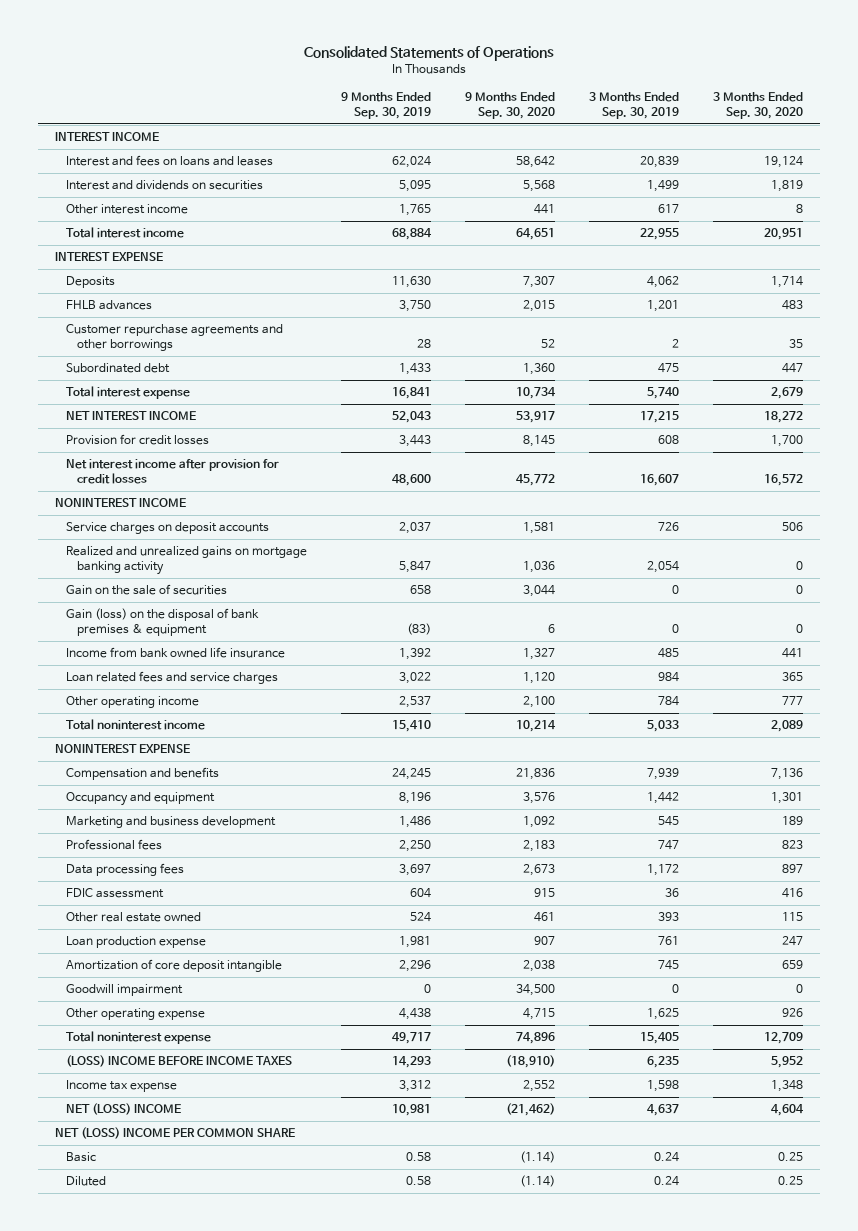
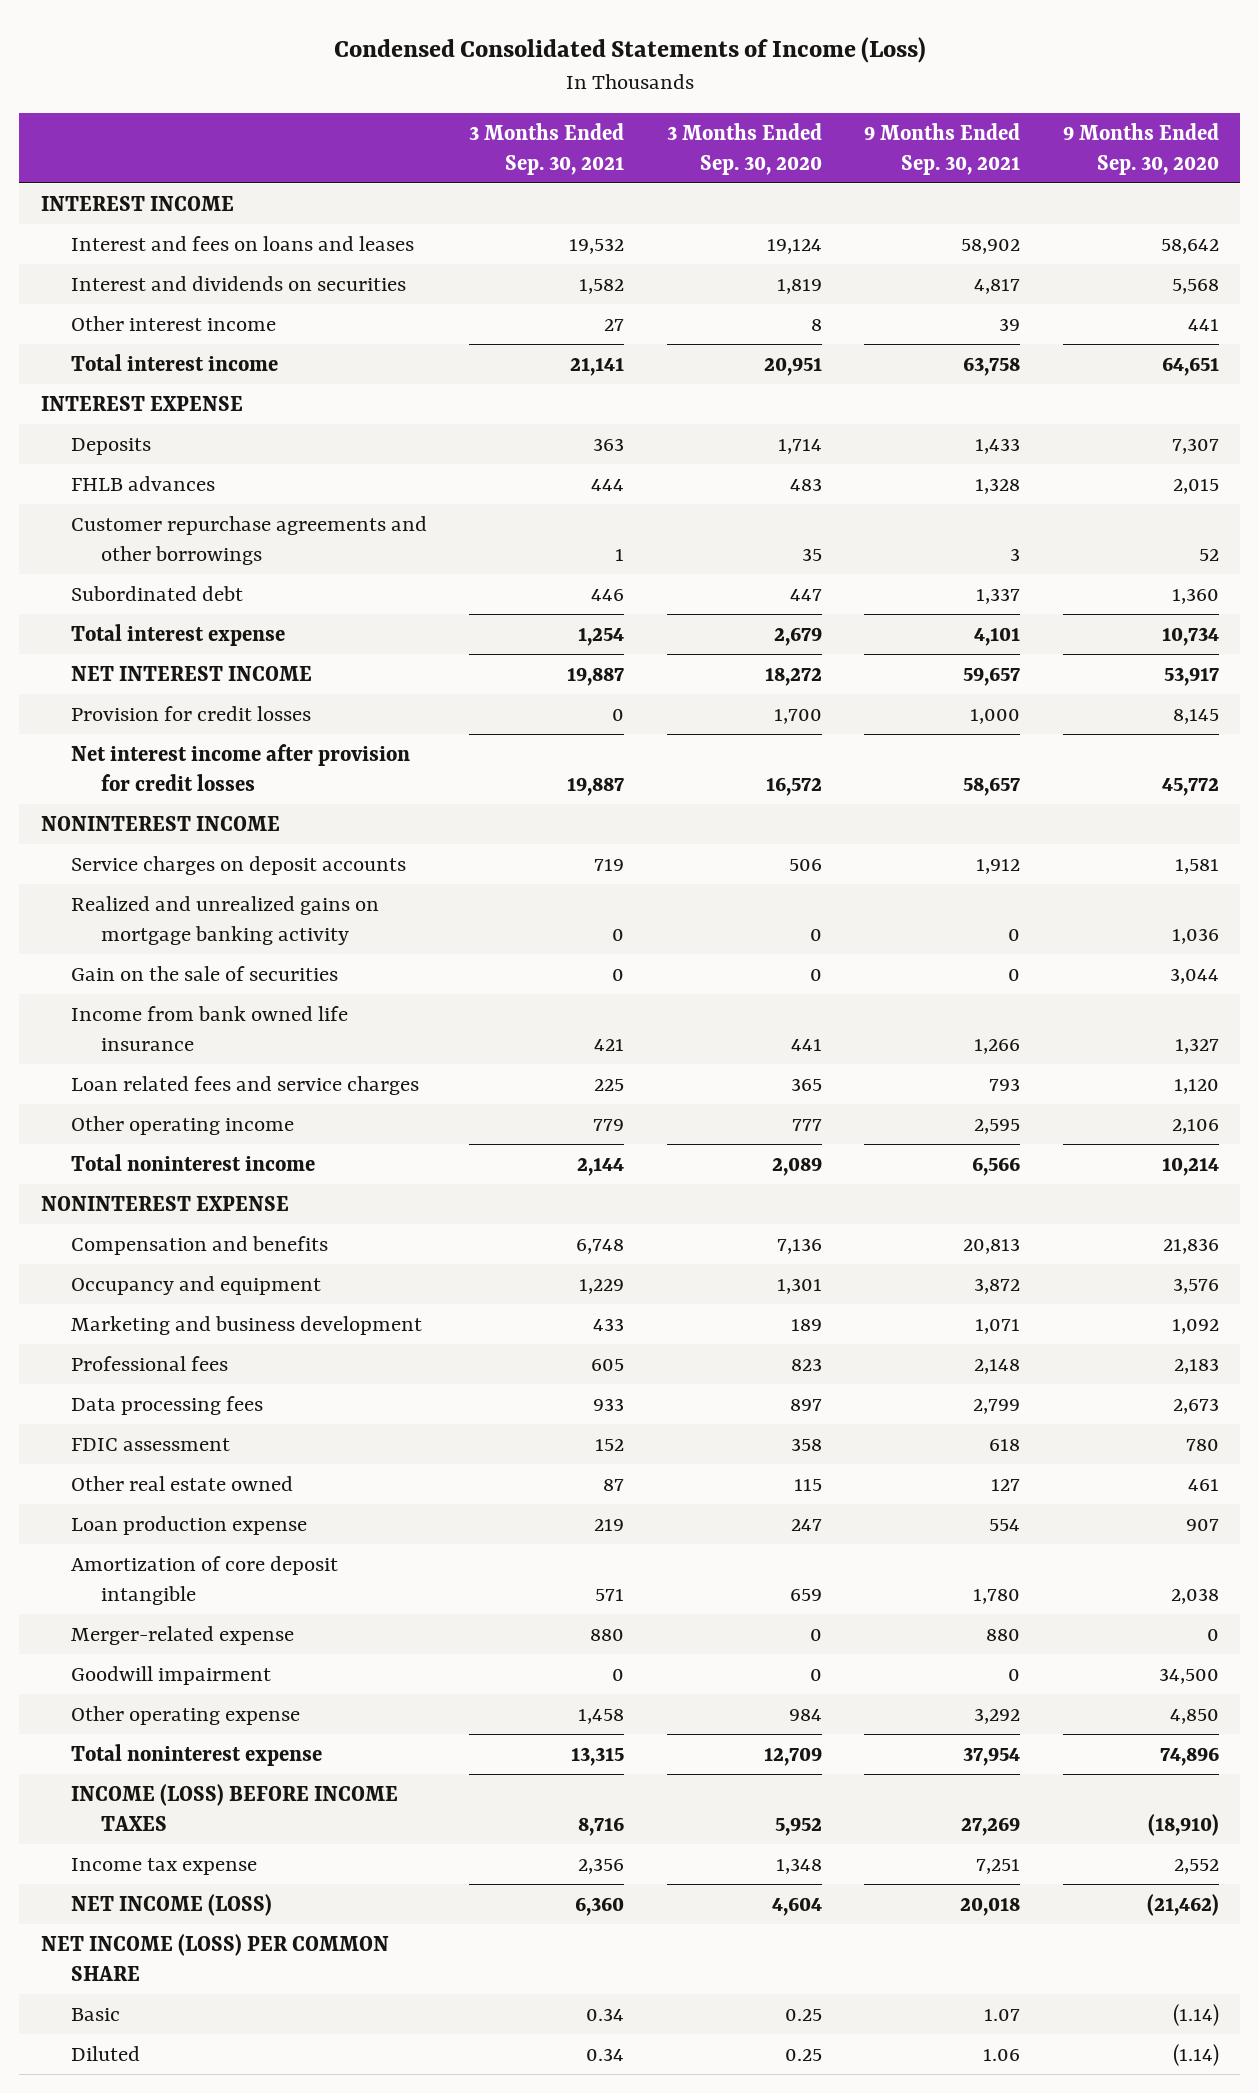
- Consolidated Statements of Operations
+ Condensed Consolidated Statements of Income (Loss)
- | 9 Months Ended Sep. 30, 2019 | 9 Months Ended Sep. 30, 2020 | 3 Months Ended Sep. 30, 2019 | 3 Months Ended Sep. 30, 2020
+ | 3 Months Ended Sep. 30, 2021 | 3 Months Ended Sep. 30, 2020 | 9 Months Ended Sep. 30, 2021 | 9 Months Ended Sep. 30, 2020
- Gain (loss) on the disposal of bank premises & equipment | (83) | 6 | 0 | 0
- Other operating income | 2,537 | 2,100 | 784 | 777
+ Other operating income | 779 | 777 | 2,595 | 2,106
- FDIC assessment | 604 | 915 | 36 | 416
+ FDIC assessment | 152 | 358 | 618 | 780
+ Merger-related expense | 880 | 0 | 880 | 0
- Other operating expense | 4,438 | 4,715 | 1,625 | 926
+ Other operating expense | 1,458 | 984 | 3,292 | 4,850
- (LOSS) INCOME BEFORE INCOME TAXES | 14,293 | (18,910) | 6,235 | 5,952
+ INCOME (LOSS) BEFORE INCOME TAXES | 8,716 | 5,952 | 27,269 | (18,910)
- NET (LOSS) INCOME | 10,981 | (21,462) | 4,637 | 4,604
- NET (LOSS) INCOME PER COMMON SHARE
+ NET INCOME (LOSS) | 6,360 | 4,604 | 20,018 | (21,462)
+ NET INCOME (LOSS) PER COMMON SHARE

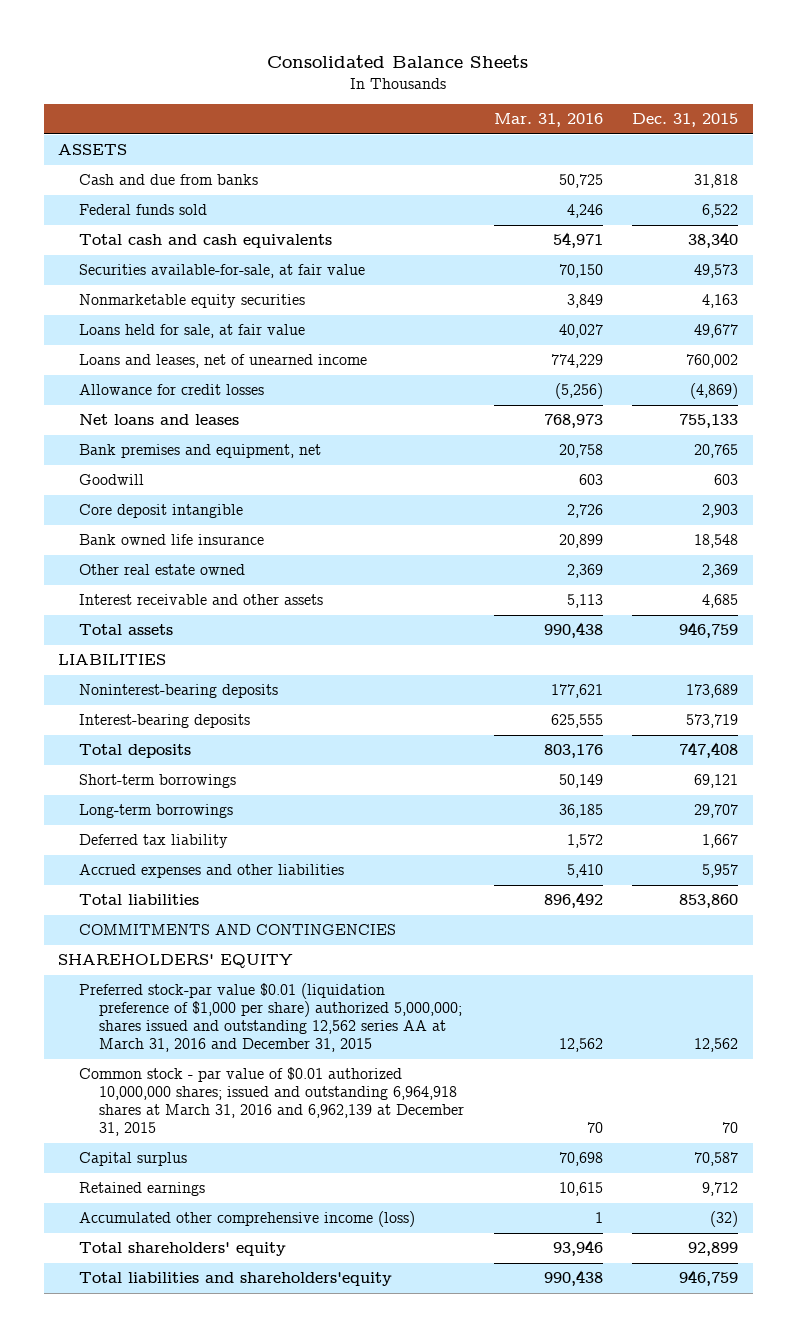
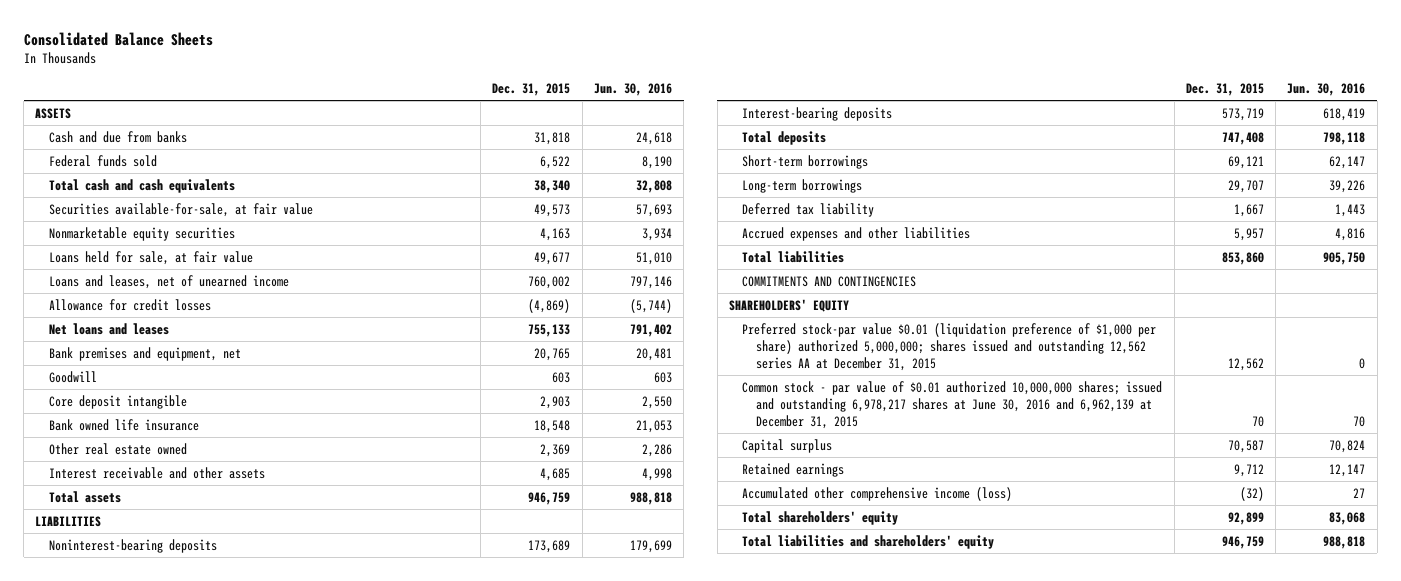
- | Mar. 31, 2016 | Dec. 31, 2015
+ | Dec. 31, 2015 | Jun. 30, 2016
- Preferred stock-par value $0.01 (liquidation preference of $1,000 per share) authorized 5,000,000; shares issued and outstanding 12,562 series AA at March 31, 2016 and December 31, 2015 | 12,562 | 12,562
- Common stock - par value of $0.01 authorized 10,000,000 shares; issued and outstanding 6,964,918 shares at March 31, 2016 and 6,962,139 at December 31, 2015 | 70 | 70
+ Preferred stock-par value $0.01 (liquidation preference of $1,000 per share) authorized 5,000,000; shares issued and outstanding 12,562 series AA at December 31, 2015 | 12,562 | 0
+ Common stock - par value of $0.01 authorized 10,000,000 shares; issued and outstanding 6,978,217 shares at June 30, 2016 and 6,962,139 at December 31, 2015 | 70 | 70
- Total liabilities and shareholders'equity | 990,438 | 946,759
+ Total liabilities and shareholders' equity | 946,759 | 988,818

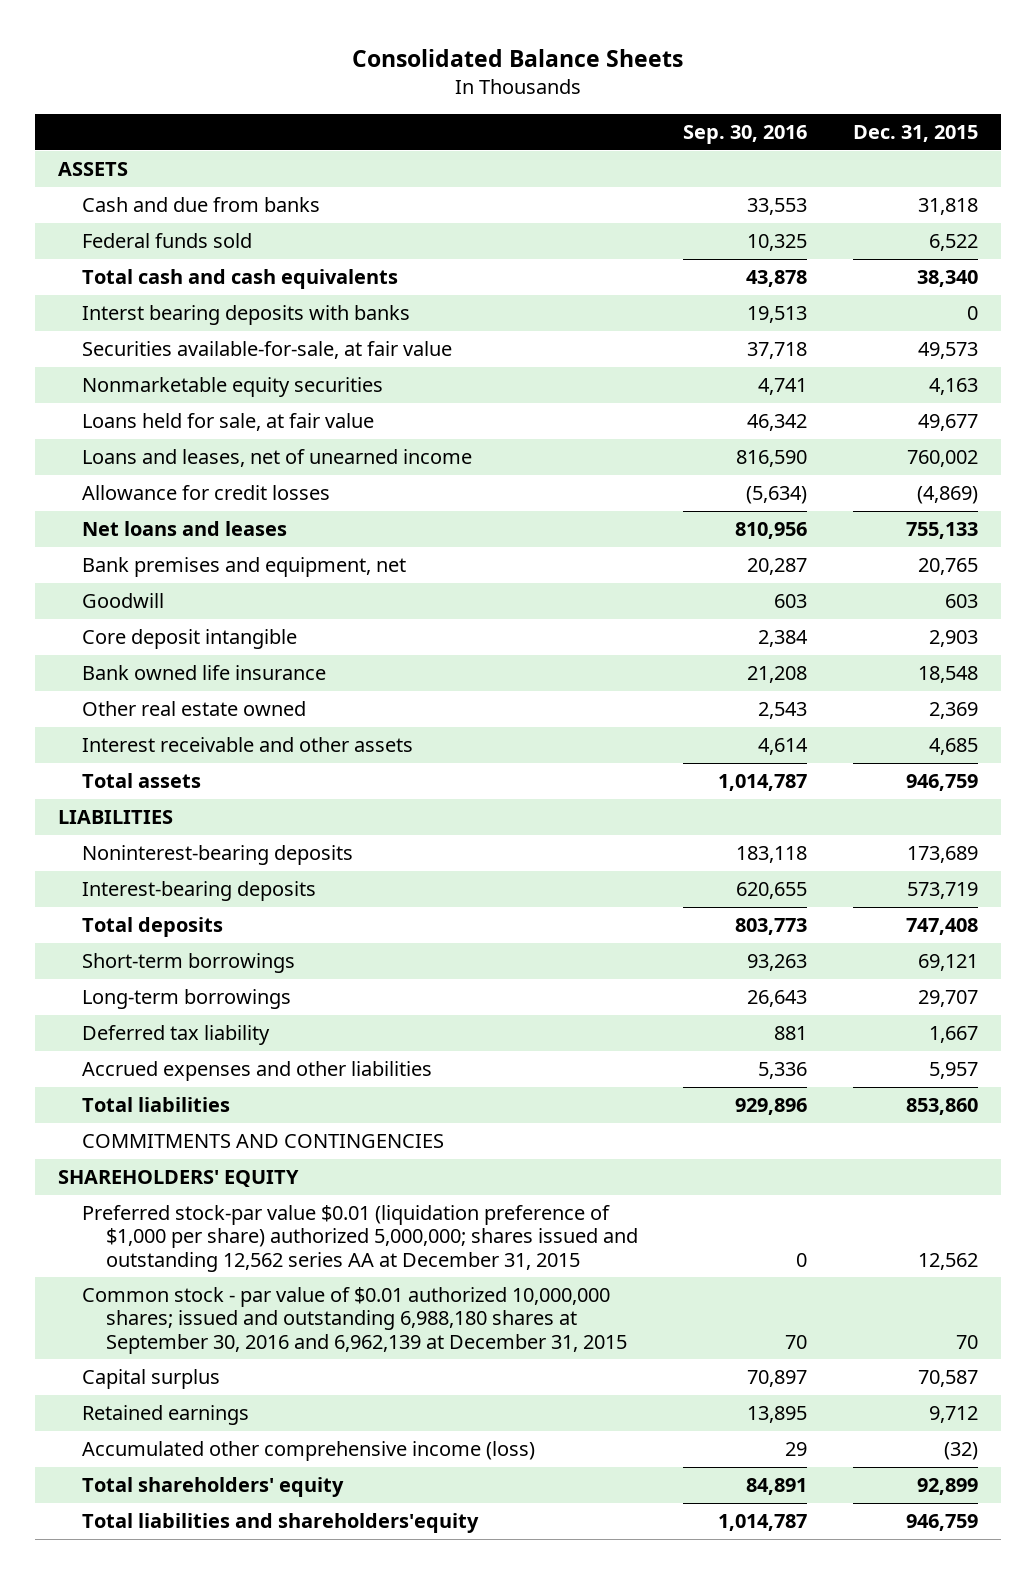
- | Dec. 31, 2015 | Jun. 30, 2016
+ | Sep. 30, 2016 | Dec. 31, 2015
+ Interst bearing deposits with banks | 19,513 | 0
- Common stock - par value of $0.01 authorized 10,000,000 shares; issued and outstanding 6,978,217 shares at June 30, 2016 and 6,962,139 at December 31, 2015 | 70 | 70
+ Common stock - par value of $0.01 authorized 10,000,000 shares; issued and outstanding 6,988,180 shares at September 30, 2016 and 6,962,139 at December 31, 2015 | 70 | 70
- Total liabilities and shareholders' equity | 946,759 | 988,818
+ Total liabilities and shareholders'equity | 1,014,787 | 946,759

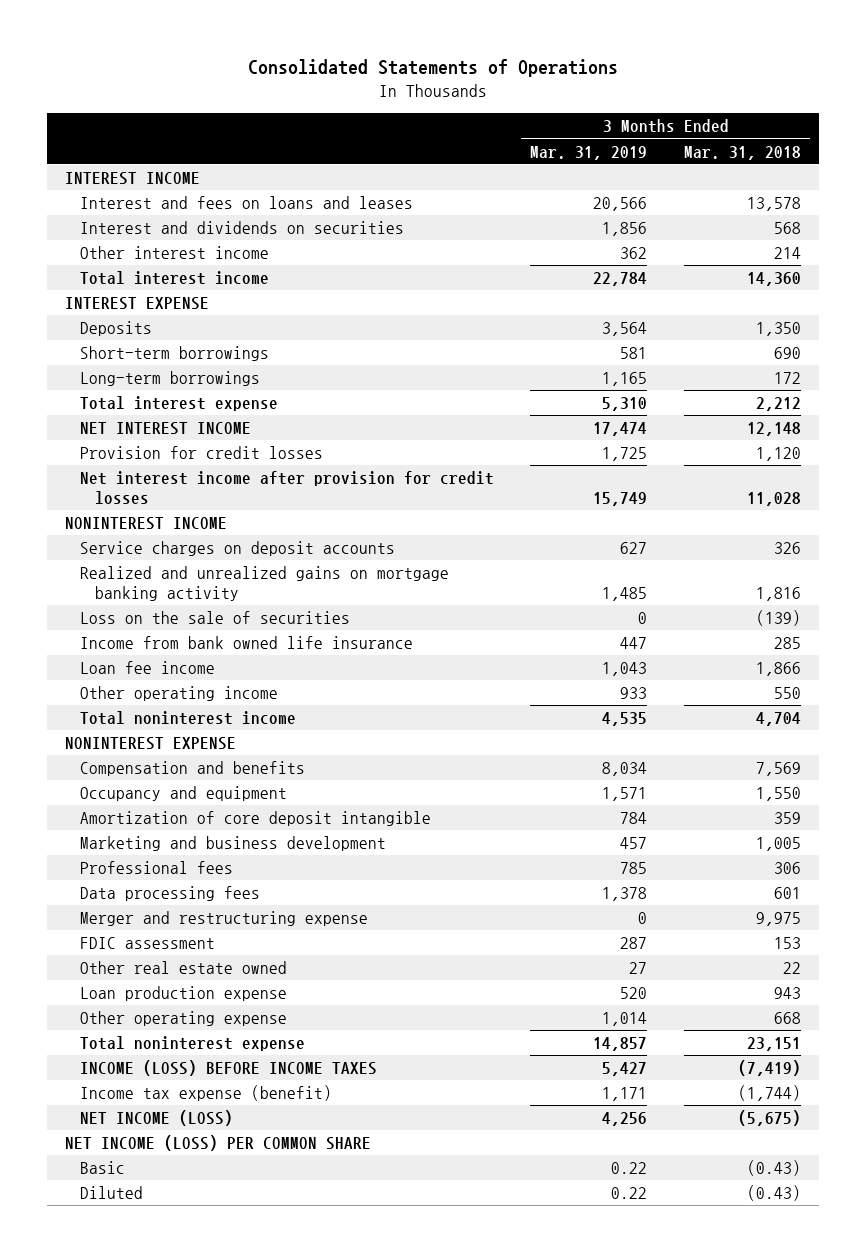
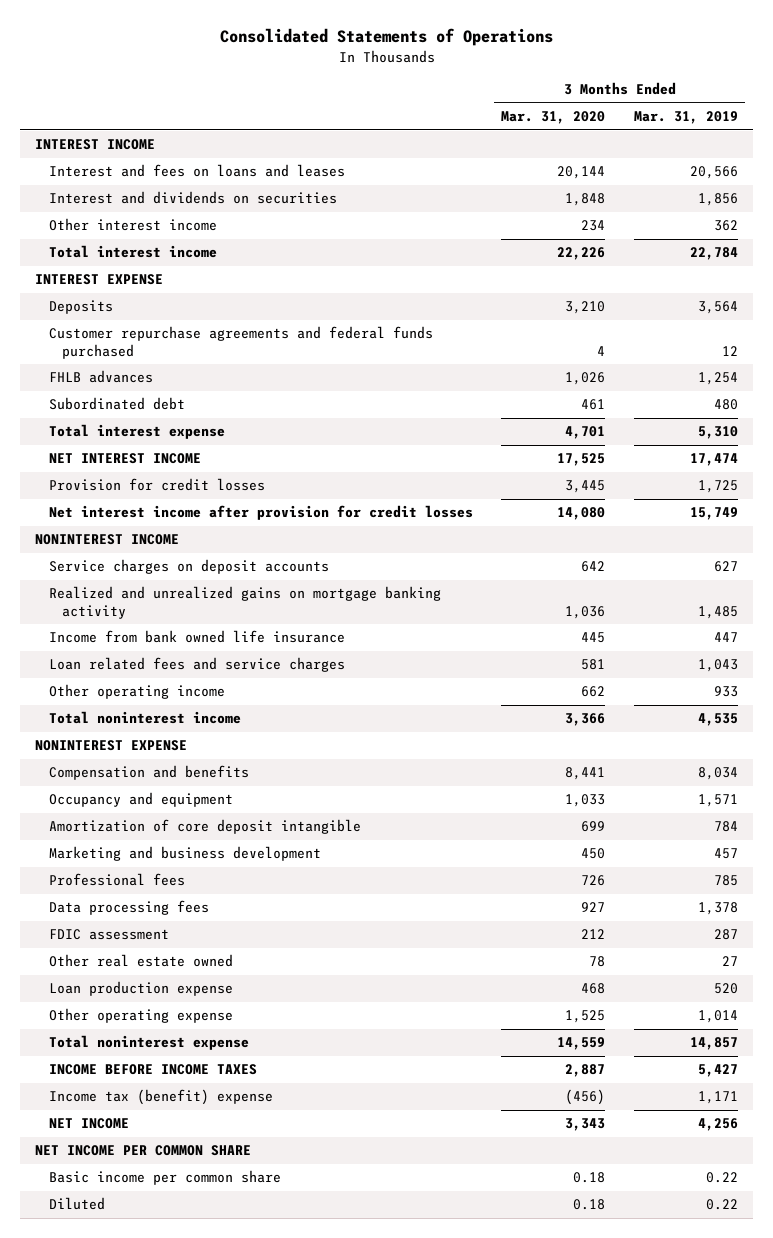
- | 3 Months Ended Mar. 31, 2019 | 3 Months Ended Mar. 31, 2018
+ | 3 Months Ended Mar. 31, 2020 | 3 Months Ended Mar. 31, 2019
- Short-term borrowings | 581 | 690
- Long-term borrowings | 1,165 | 172
+ Customer repurchase agreements and federal funds purchased | 4 | 12
+ FHLB advances | 1,026 | 1,254
+ Subordinated debt | 461 | 480
- Loss on the sale of securities | 0 | (139)
- Loan fee income | 1,043 | 1,866
+ Loan related fees and service charges | 581 | 1,043
- Merger and restructuring expense | 0 | 9,975
- INCOME (LOSS) BEFORE INCOME TAXES | 5,427 | (7,419)
- Income tax expense (benefit) | 1,171 | (1,744)
- NET INCOME (LOSS) | 4,256 | (5,675)
- NET INCOME (LOSS) PER COMMON SHARE
- Basic | 0.22 | (0.43)
+ INCOME BEFORE INCOME TAXES | 2,887 | 5,427
+ Income tax (benefit) expense | (456) | 1,171
+ NET INCOME | 3,343 | 4,256
+ NET INCOME PER COMMON SHARE
+ Basic income per common share | 0.18 | 0.22

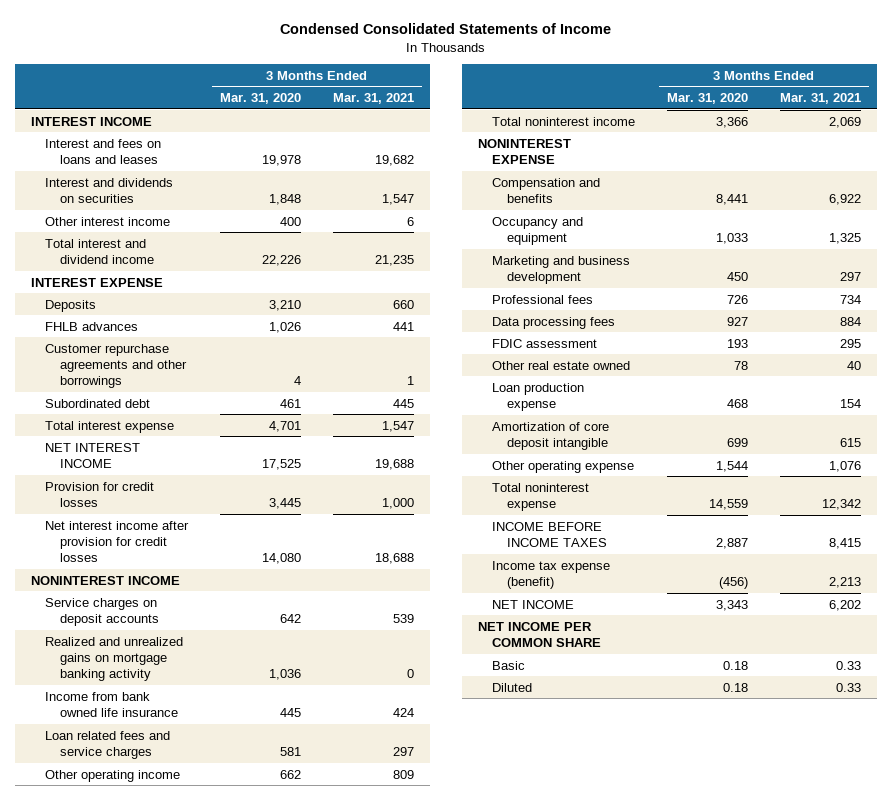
- Consolidated Statements of Operations
+ Condensed Consolidated Statements of Income
- | 3 Months Ended Mar. 31, 2020 | 3 Months Ended Mar. 31, 2019
+ | 3 Months Ended Mar. 31, 2020 | 3 Months Ended Mar. 31, 2021
- Interest and fees on loans and leases | 20,144 | 20,566
+ Interest and fees on loans and leases | 19,978 | 19,682
- Other interest income | 234 | 362
- Total interest income | 22,226 | 22,784
+ Other interest income | 400 | 6
+ Total interest and dividend income | 22,226 | 21,235
- Customer repurchase agreements and federal funds purchased | 4 | 12
+ Customer repurchase agreements and other borrowings | 4 | 1
- FDIC assessment | 212 | 287
+ FDIC assessment | 193 | 295
- Other operating expense | 1,525 | 1,014
moved down: Amortization of core deposit intangible | 699 | 615
+ Other operating expense | 1,544 | 1,076
- Income tax (benefit) expense | (456) | 1,171
+ Income tax expense (benefit) | (456) | 2,213
- Basic income per common share | 0.18 | 0.22
+ Basic | 0.18 | 0.33

